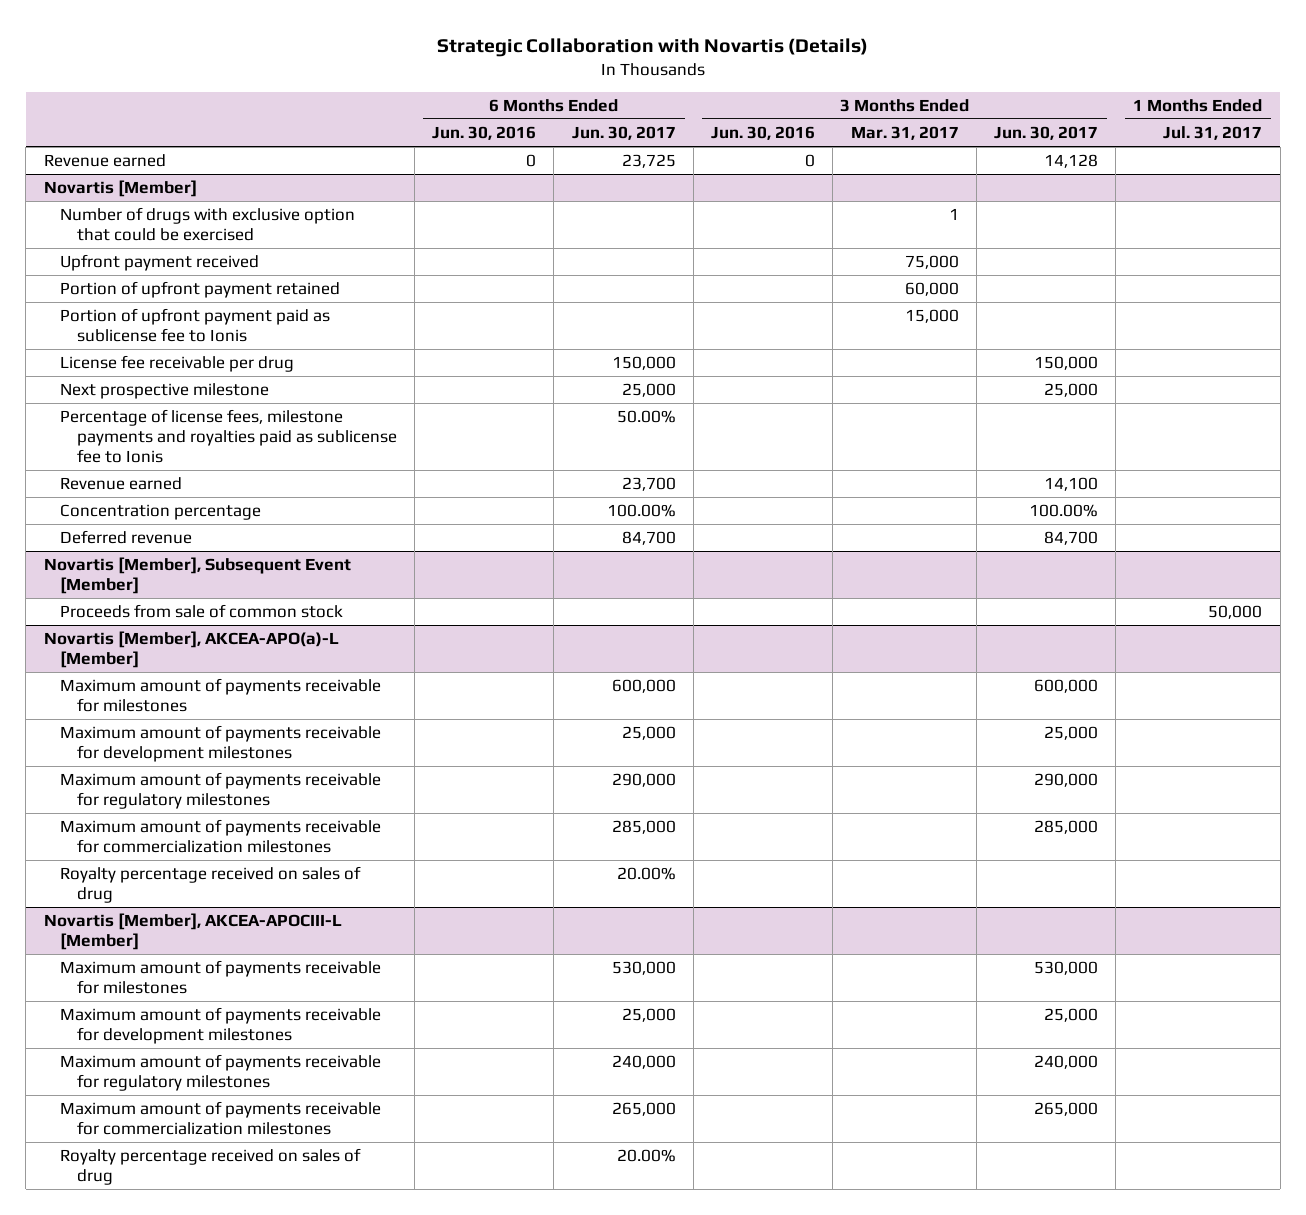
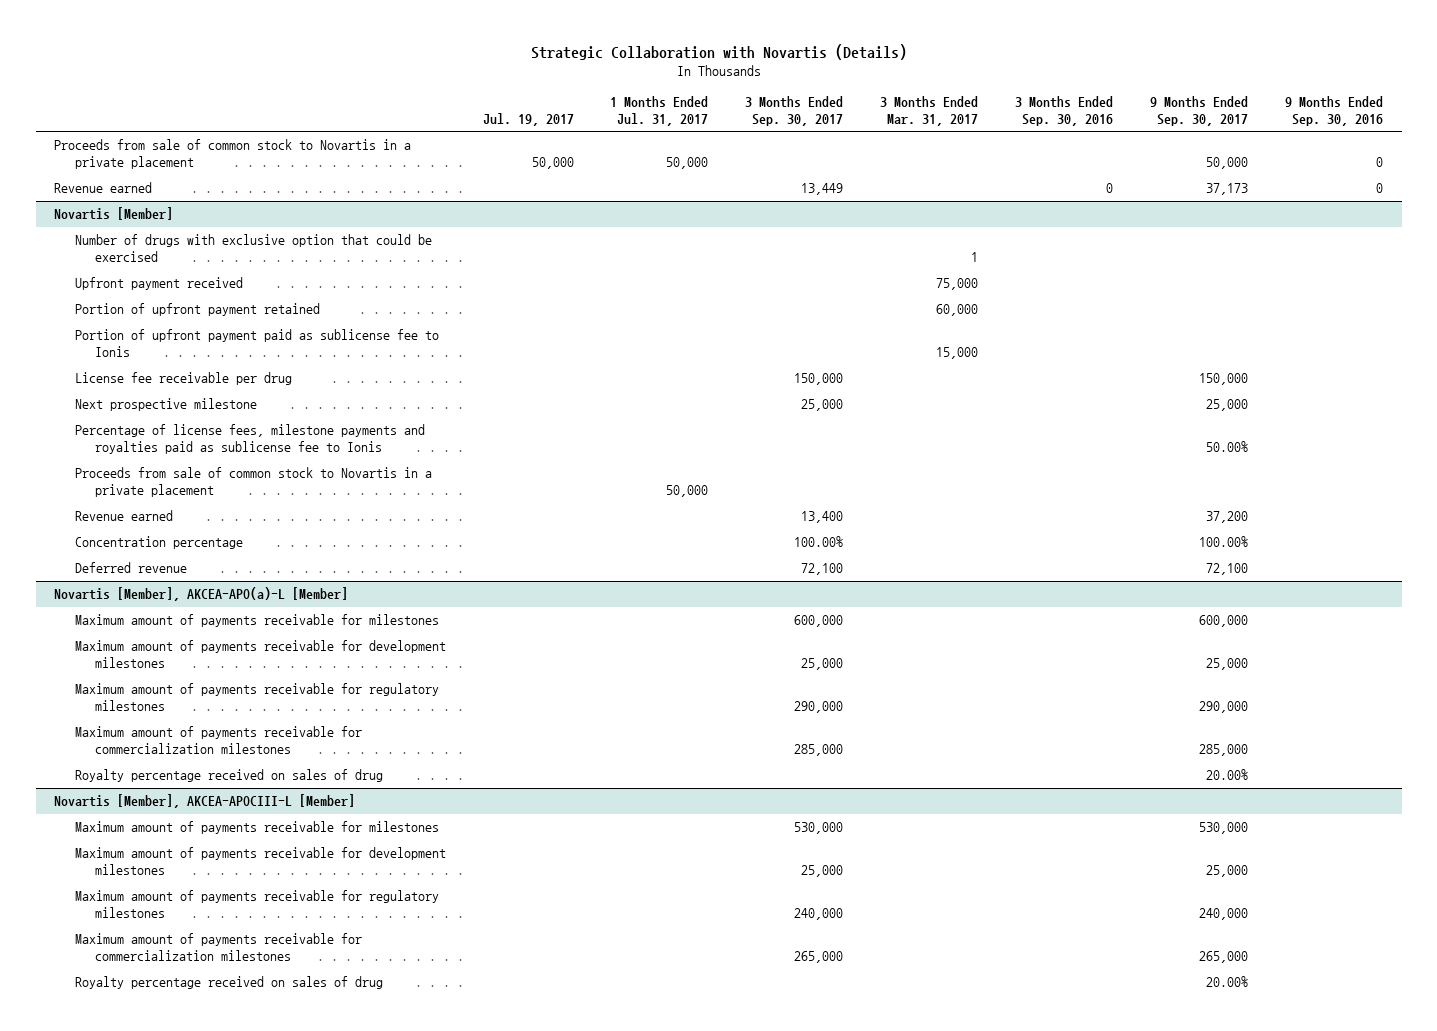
- | 6 Months Ended Jun. 30, 2016 | 6 Months Ended Jun. 30, 2017 | 3 Months Ended Jun. 30, 2016 | 3 Months Ended Mar. 31, 2017 | 3 Months Ended Jun. 30, 2017 | 1 Months Ended Jul. 31, 2017
+ | Jul. 19, 2017 | 1 Months Ended Jul. 31, 2017 | 3 Months Ended Sep. 30, 2017 | 3 Months Ended Mar. 31, 2017 | 3 Months Ended Sep. 30, 2016 | 9 Months Ended Sep. 30, 2017 | 9 Months Ended Sep. 30, 2016
+ Proceeds from sale of common stock to Novartis in a private placement | 50,000 | 50,000 | | | | 50,000 | 0
@ Novartis [Member]
+ Proceeds from sale of common stock to Novartis in a private placement | | 50,000 | | | | |
- Novartis [Member], Subsequent Event [Member]
- Proceeds from sale of common stock | | | | | | 50,000

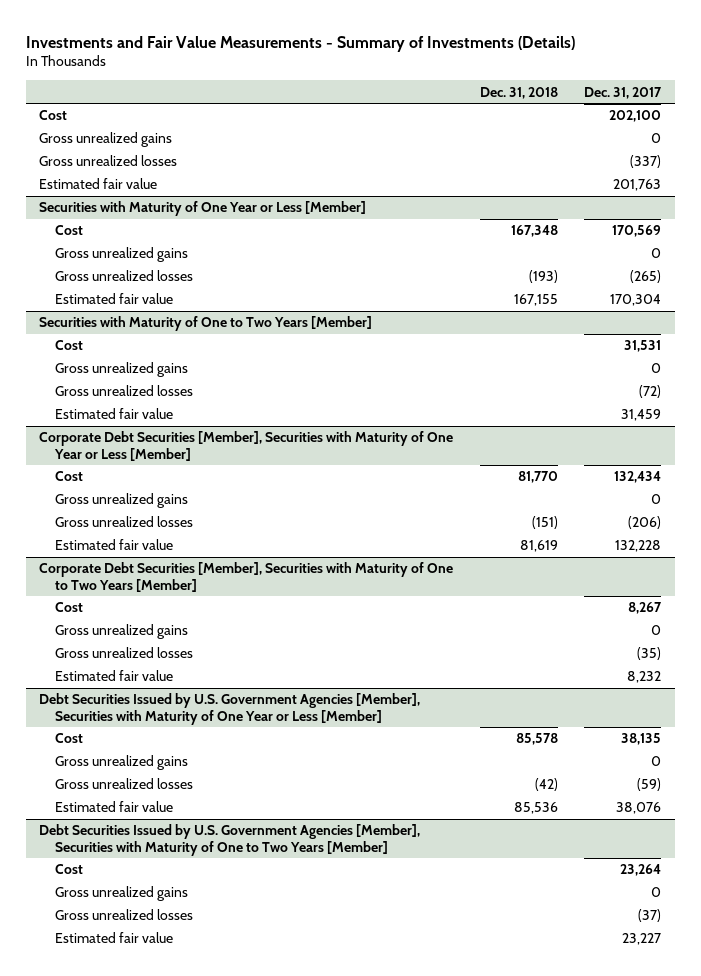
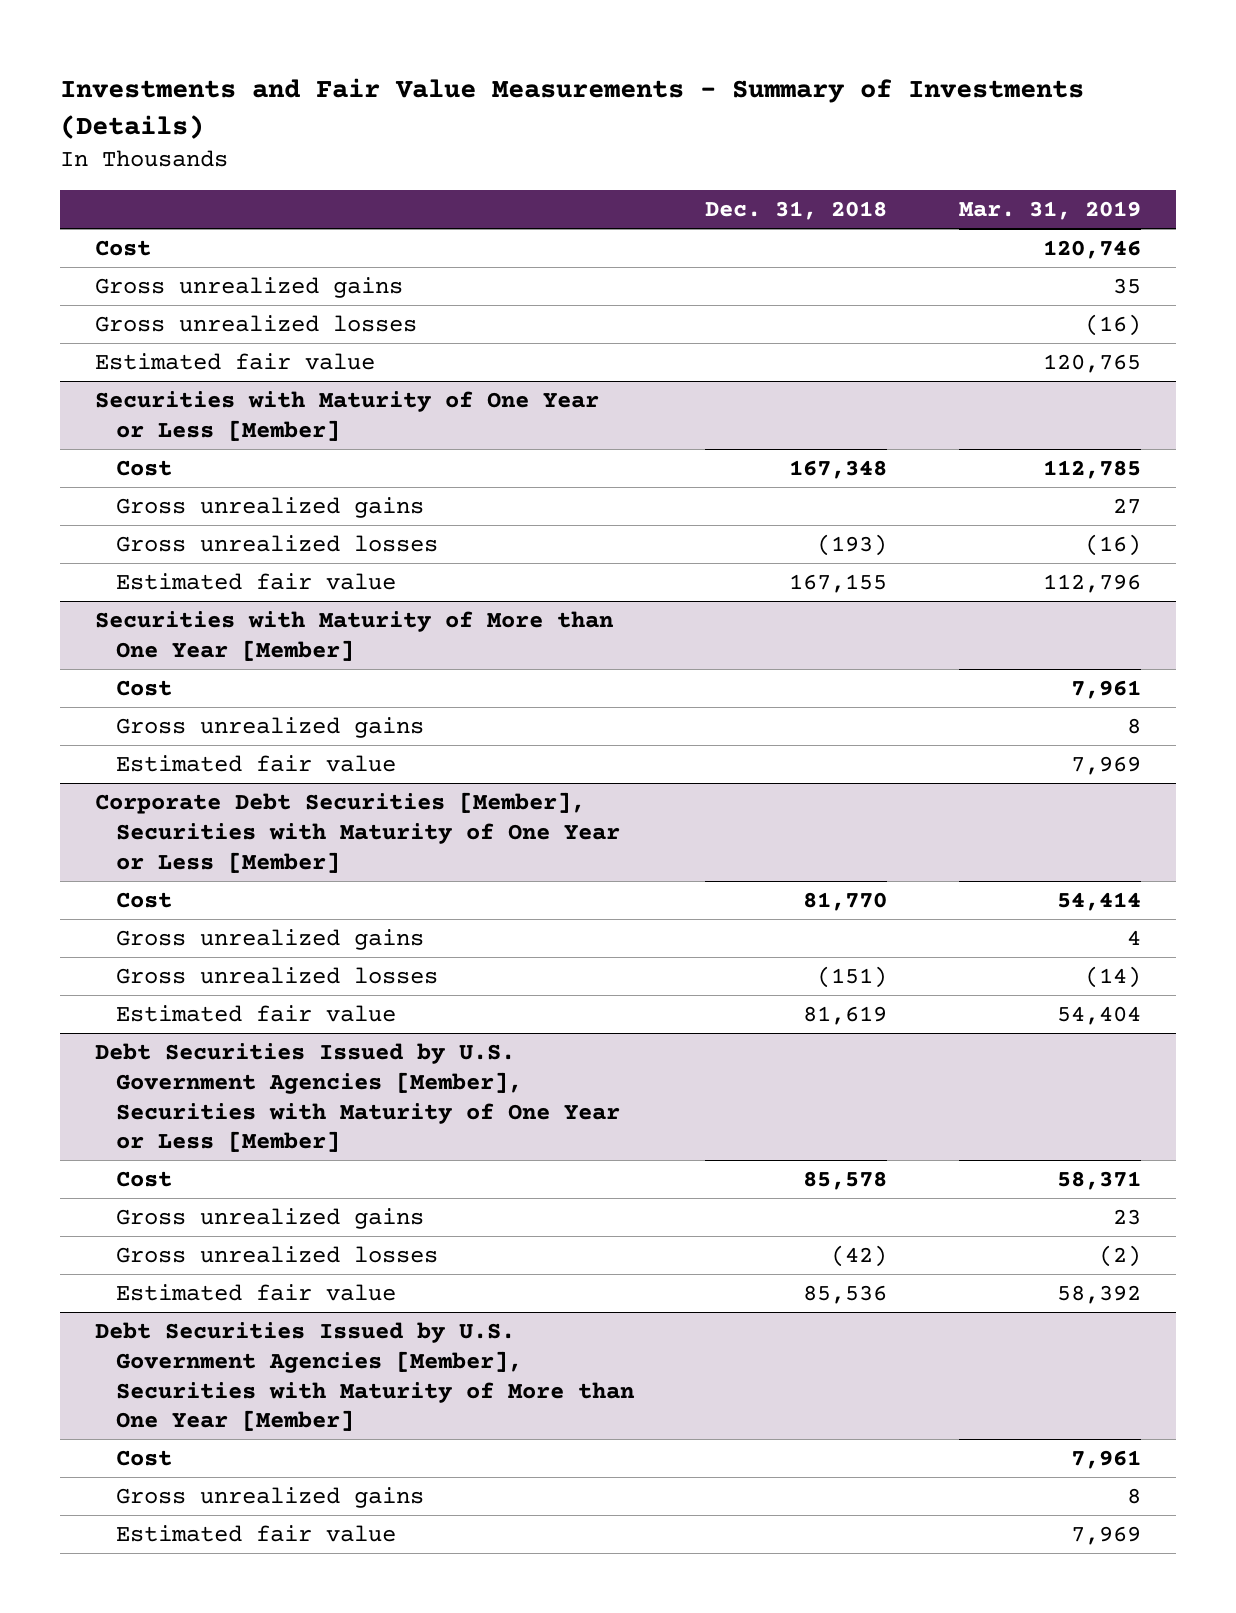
- | Dec. 31, 2018 | Dec. 31, 2017
+ | Dec. 31, 2018 | Mar. 31, 2019
- Securities with Maturity of One to Two Years [Member]
+ Securities with Maturity of More than One Year [Member]
- Gross unrealized losses | | (72)
- Corporate Debt Securities [Member], Securities with Maturity of One to Two Years [Member]
- Cost | | 8,267
- Gross unrealized gains | | 0
- Gross unrealized losses | | (35)
- Estimated fair value | | 8,232
- Debt Securities Issued by U.S. Government Agencies [Member], Securities with Maturity of One to Two Years [Member]
+ Debt Securities Issued by U.S. Government Agencies [Member], Securities with Maturity of More than One Year [Member]
- Gross unrealized losses | | (37)

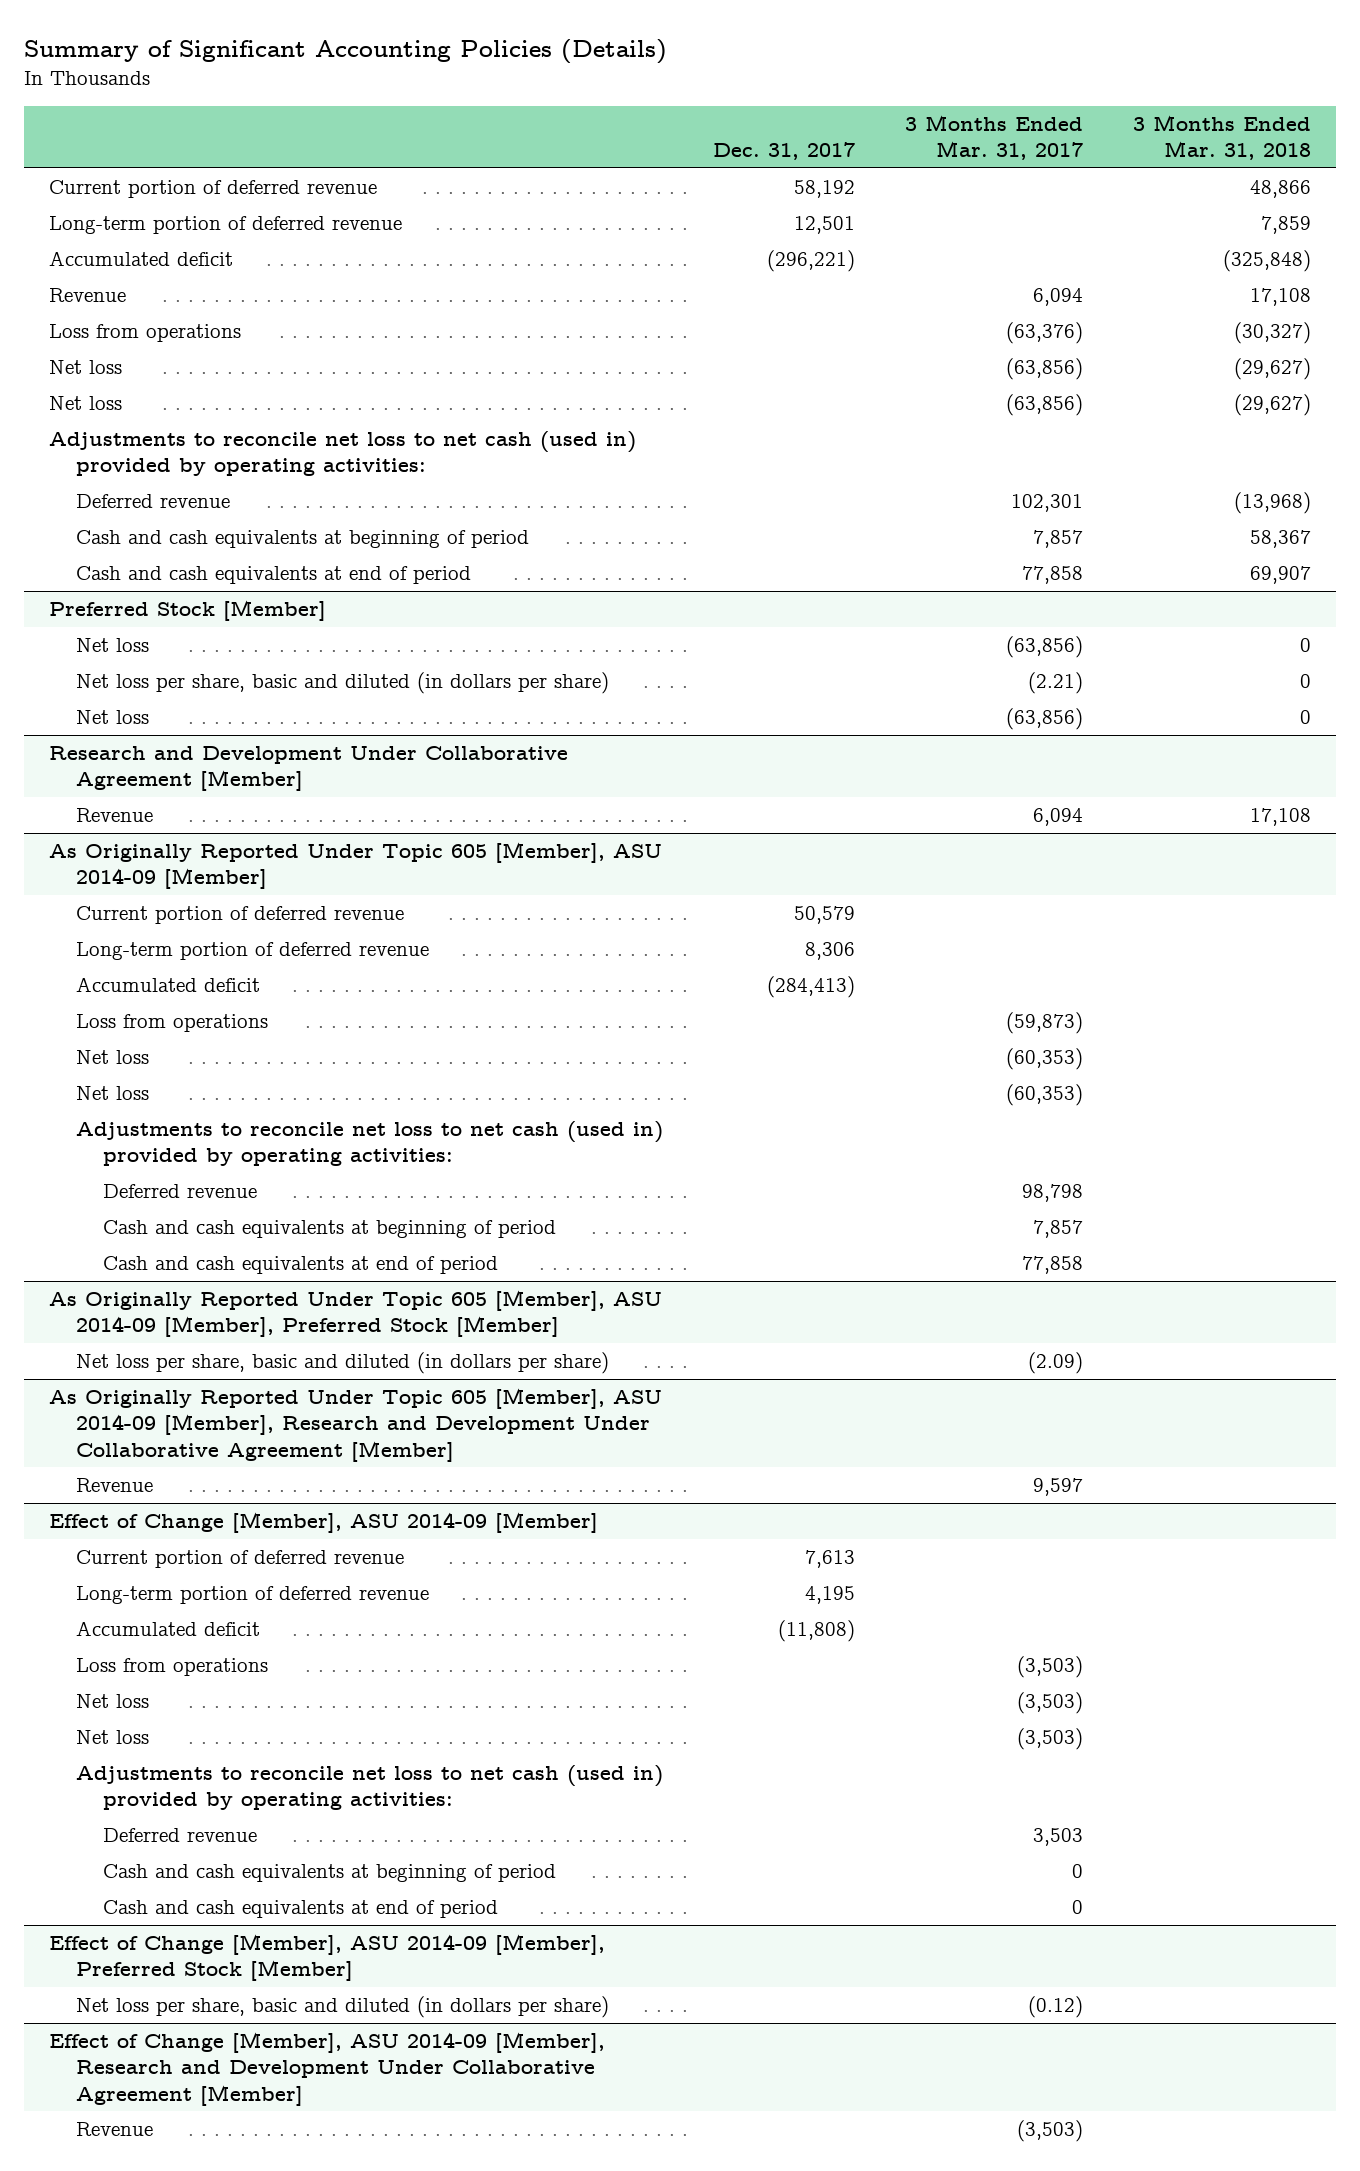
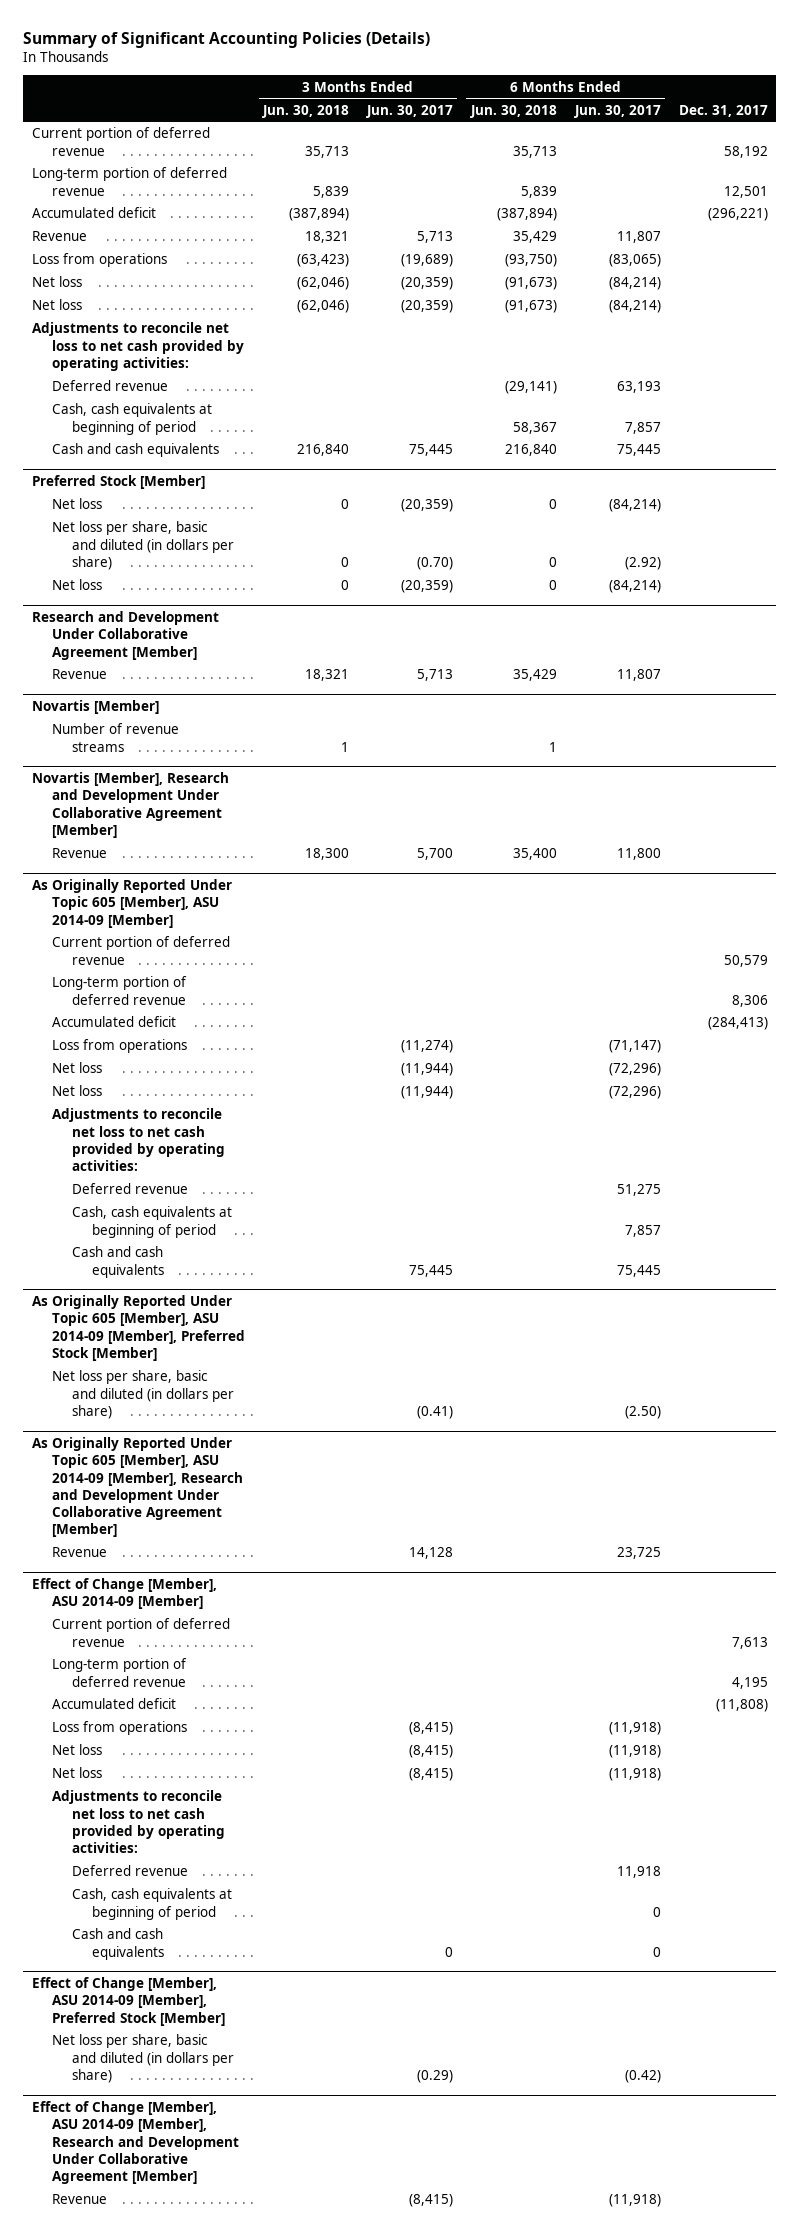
- | Dec. 31, 2017 | 3 Months Ended Mar. 31, 2017 | 3 Months Ended Mar. 31, 2018
+ | 3 Months Ended Jun. 30, 2018 | 3 Months Ended Jun. 30, 2017 | 6 Months Ended Jun. 30, 2018 | 6 Months Ended Jun. 30, 2017 | Dec. 31, 2017
- Adjustments to reconcile net loss to net cash (used in) provided by operating activities:
+ Adjustments to reconcile net loss to net cash provided by operating activities:
- Cash and cash equivalents at beginning of period | | 7,857 | 58,367
- Cash and cash equivalents at end of period | | 77,858 | 69,907
+ Cash, cash equivalents at beginning of period | | | 58,367 | 7,857 |
+ Cash and cash equivalents | 216,840 | 75,445 | 216,840 | 75,445 |
+ Novartis [Member]
+ Number of revenue streams | 1 | | 1 | |
+ Novartis [Member], Research and Development Under Collaborative Agreement [Member]
+ Revenue | 18,300 | 5,700 | 35,400 | 11,800 |
@ As Originally Reported Under Topic 605 [Member], ASU 2014-09 [Member]
- Adjustments to reconcile net loss to net cash (used in) provided by operating activities:
+ Adjustments to reconcile net loss to net cash provided by operating activities:
- Cash and cash equivalents at beginning of period | | 7,857 |
- Cash and cash equivalents at end of period | | 77,858 |
+ Cash, cash equivalents at beginning of period | | | | 7,857 |
+ Cash and cash equivalents | | 75,445 | | 75,445 |
@ Effect of Change [Member], ASU 2014-09 [Member]
- Adjustments to reconcile net loss to net cash (used in) provided by operating activities:
+ Adjustments to reconcile net loss to net cash provided by operating activities:
- Cash and cash equivalents at beginning of period | | 0 |
- Cash and cash equivalents at end of period | | 0 |
+ Cash, cash equivalents at beginning of period | | | | 0 |
+ Cash and cash equivalents | | 0 | | 0 |

